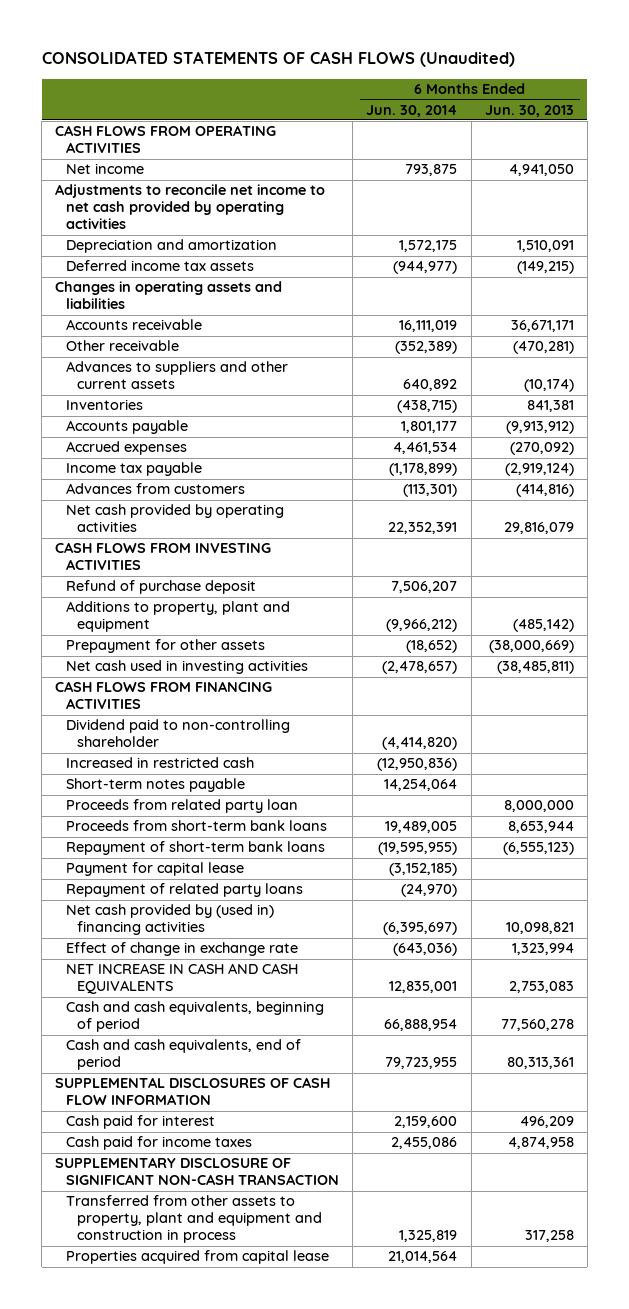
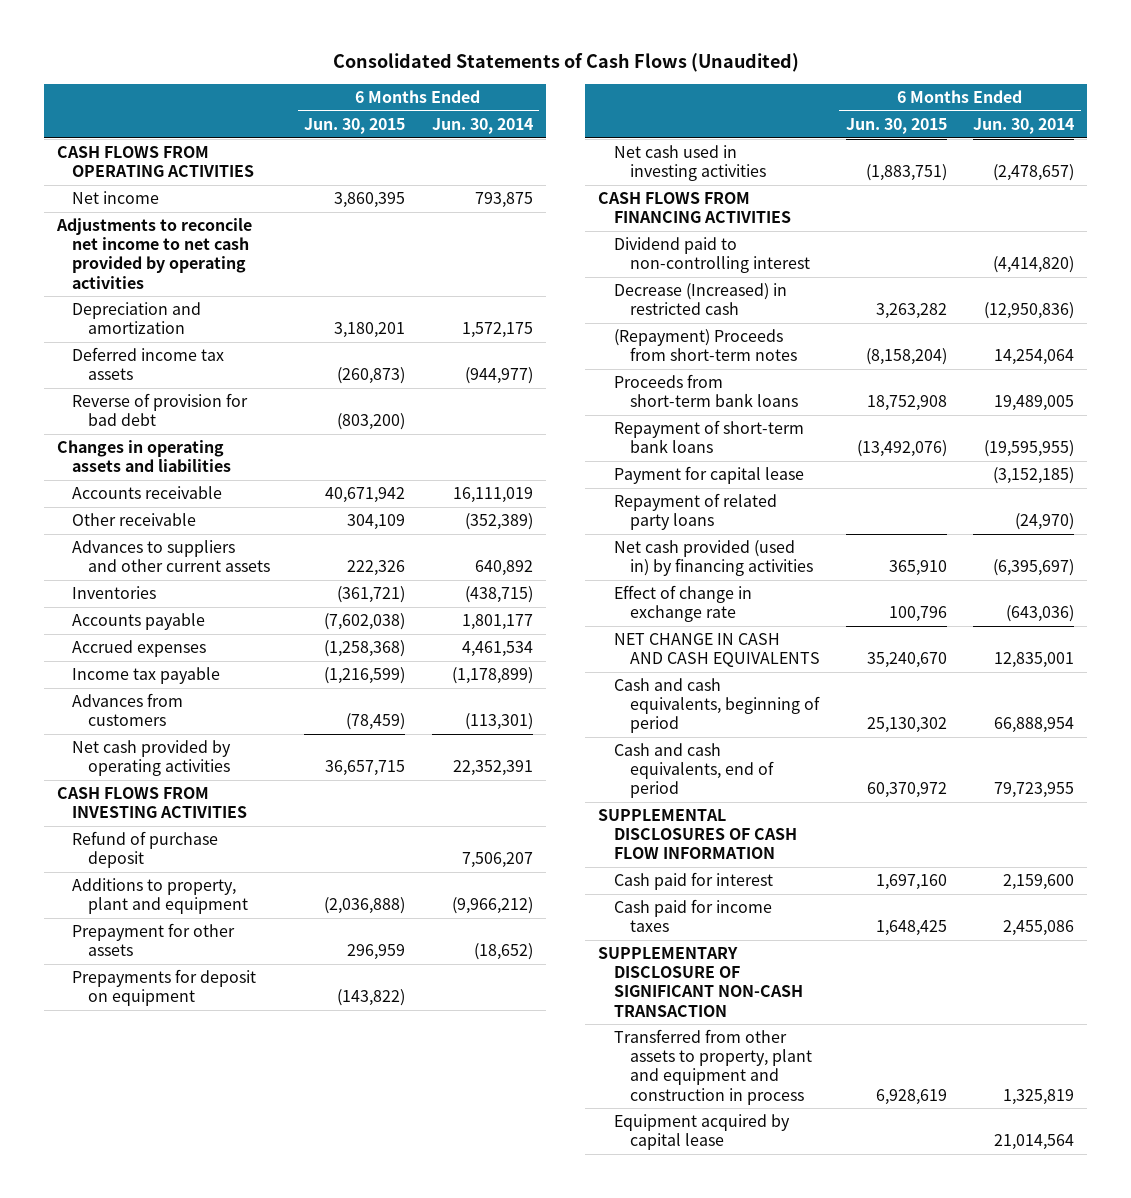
- CONSOLIDATED STATEMENTS OF CASH FLOWS (Unaudited)
+ Consolidated Statements of Cash Flows (Unaudited)
- | 6 Months Ended Jun. 30, 2014 | 6 Months Ended Jun. 30, 2013
+ | 6 Months Ended Jun. 30, 2015 | 6 Months Ended Jun. 30, 2014
+ Reverse of provision for bad debt | (803,200) |
+ Prepayments for deposit on equipment | (143,822) |
- Dividend paid to non-controlling shareholder | (4,414,820) |
- Increased in restricted cash | (12,950,836) |
- Short-term notes payable | 14,254,064 |
- Proceeds from related party loan | | 8,000,000
+ Dividend paid to non-controlling interest | | (4,414,820)
+ Decrease (Increased) in restricted cash | 3,263,282 | (12,950,836)
+ (Repayment) Proceeds from short-term notes | (8,158,204) | 14,254,064
- Net cash provided by (used in) financing activities | (6,395,697) | 10,098,821
+ Net cash provided (used in) by financing activities | 365,910 | (6,395,697)
- NET INCREASE IN CASH AND CASH EQUIVALENTS | 12,835,001 | 2,753,083
+ NET CHANGE IN CASH AND CASH EQUIVALENTS | 35,240,670 | 12,835,001
- Properties acquired from capital lease | 21,014,564 |
+ Equipment acquired by capital lease | | 21,014,564

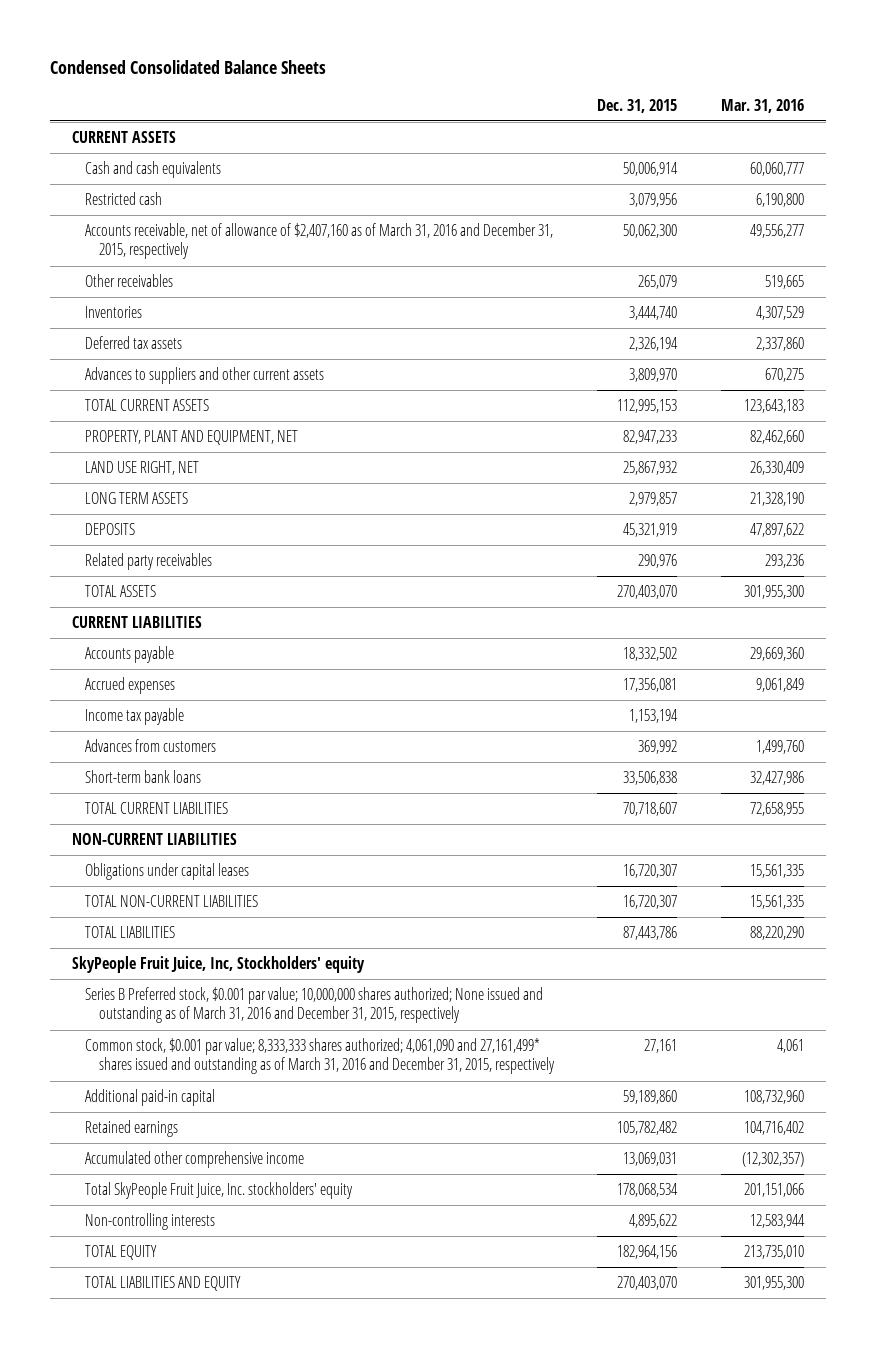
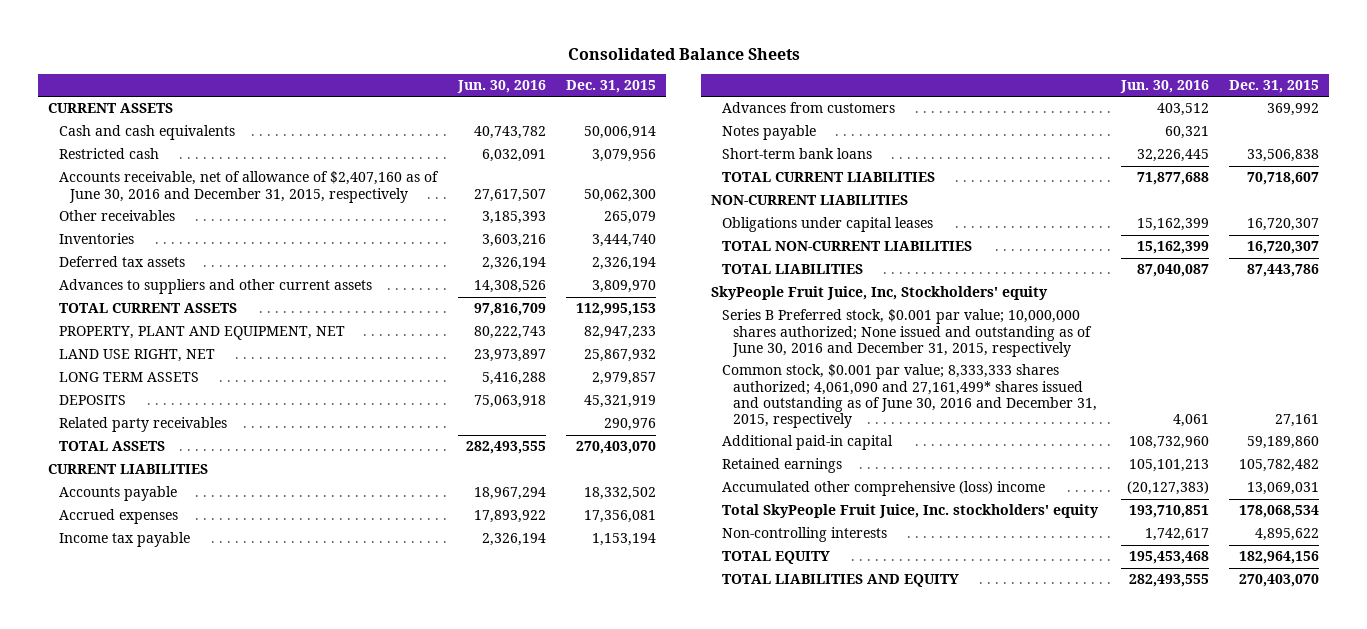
- Condensed Consolidated Balance Sheets
+ Consolidated Balance Sheets
- | Dec. 31, 2015 | Mar. 31, 2016
+ | Jun. 30, 2016 | Dec. 31, 2015
- Accounts receivable, net of allowance of $2,407,160 as of March 31, 2016 and December 31, 2015, respectively | 50,062,300 | 49,556,277
+ Accounts receivable, net of allowance of $2,407,160 as of June 30, 2016 and December 31, 2015, respectively | 27,617,507 | 50,062,300
+ Notes payable | 60,321 |
- Series B Preferred stock, $0.001 par value; 10,000,000 shares authorized; None issued and outstanding as of March 31, 2016 and December 31, 2015, respectively
- Common stock, $0.001 par value; 8,333,333 shares authorized; 4,061,090 and 27,161,499* shares issued and outstanding as of March 31, 2016 and December 31, 2015, respectively | 27,161 | 4,061
+ Series B Preferred stock, $0.001 par value; 10,000,000 shares authorized; None issued and outstanding as of June 30, 2016 and December 31, 2015, respectively
+ Common stock, $0.001 par value; 8,333,333 shares authorized; 4,061,090 and 27,161,499* shares issued and outstanding as of June 30, 2016 and December 31, 2015, respectively | 4,061 | 27,161
- Accumulated other comprehensive income | 13,069,031 | (12,302,357)
+ Accumulated other comprehensive (loss) income | (20,127,383) | 13,069,031

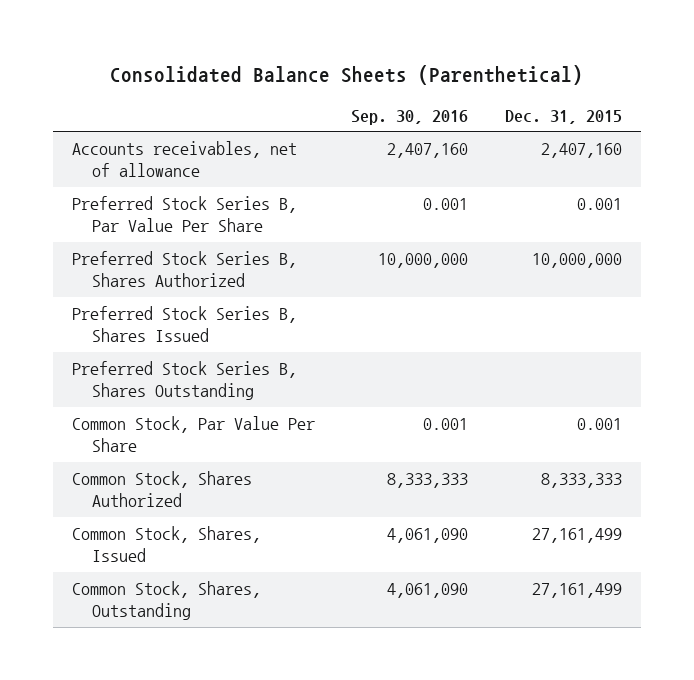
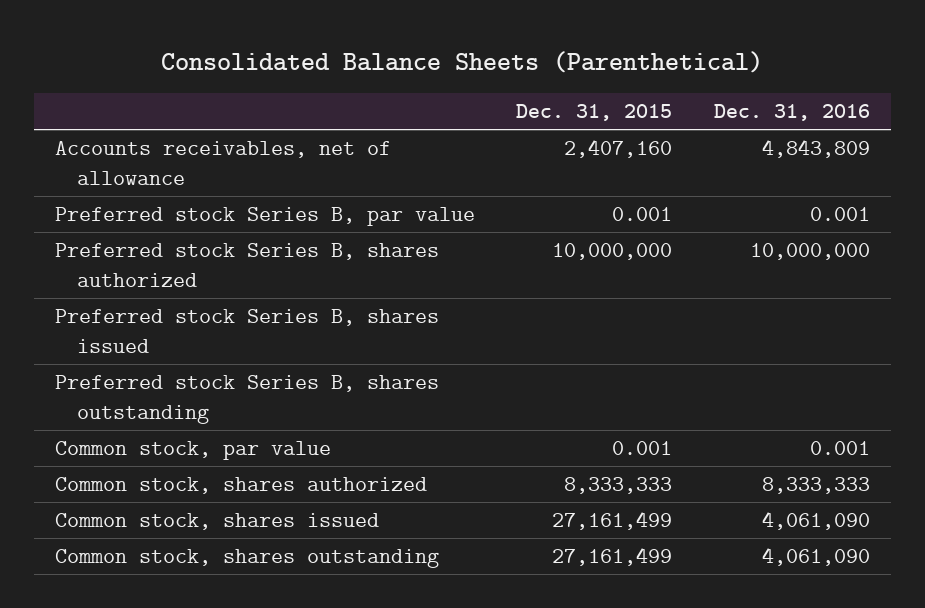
- | Sep. 30, 2016 | Dec. 31, 2015
+ | Dec. 31, 2015 | Dec. 31, 2016
- Preferred Stock Series B, Par Value Per Share | 0.001 | 0.001
- Preferred Stock Series B, Shares Authorized | 10,000,000 | 10,000,000
- Preferred Stock Series B, Shares Issued
- Preferred Stock Series B, Shares Outstanding
- Common Stock, Par Value Per Share | 0.001 | 0.001
- Common Stock, Shares Authorized | 8,333,333 | 8,333,333
- Common Stock, Shares, Issued | 4,061,090 | 27,161,499
- Common Stock, Shares, Outstanding | 4,061,090 | 27,161,499
+ Preferred stock Series B, par value | 0.001 | 0.001
+ Preferred stock Series B, shares authorized | 10,000,000 | 10,000,000
+ Preferred stock Series B, shares issued
+ Preferred stock Series B, shares outstanding
+ Common stock, par value | 0.001 | 0.001
+ Common stock, shares authorized | 8,333,333 | 8,333,333
+ Common stock, shares issued | 27,161,499 | 4,061,090
+ Common stock, shares outstanding | 27,161,499 | 4,061,090

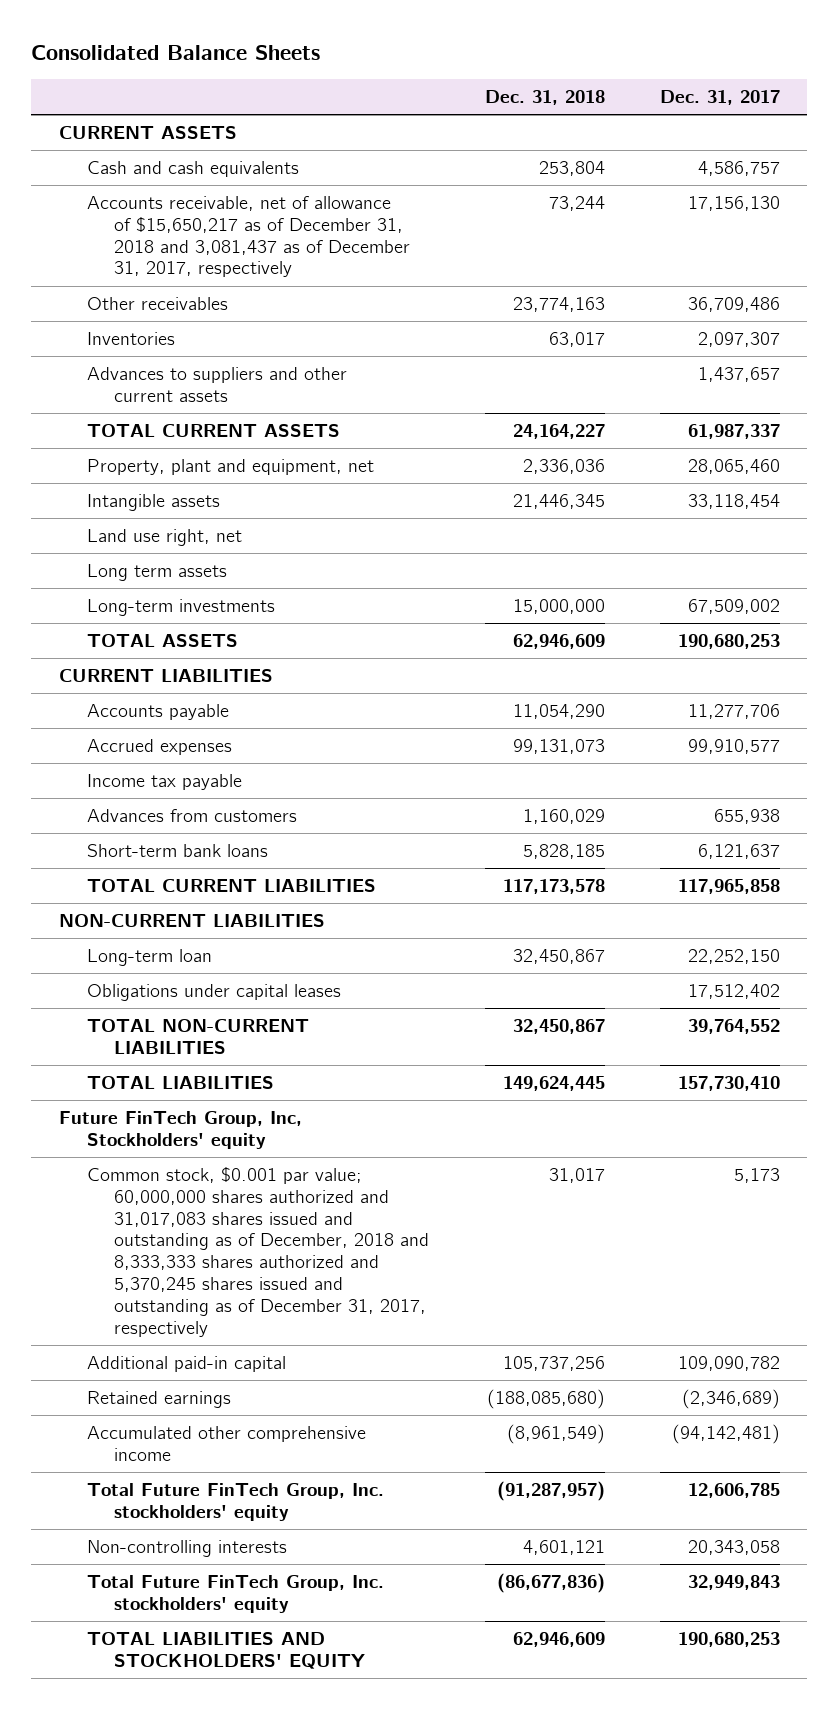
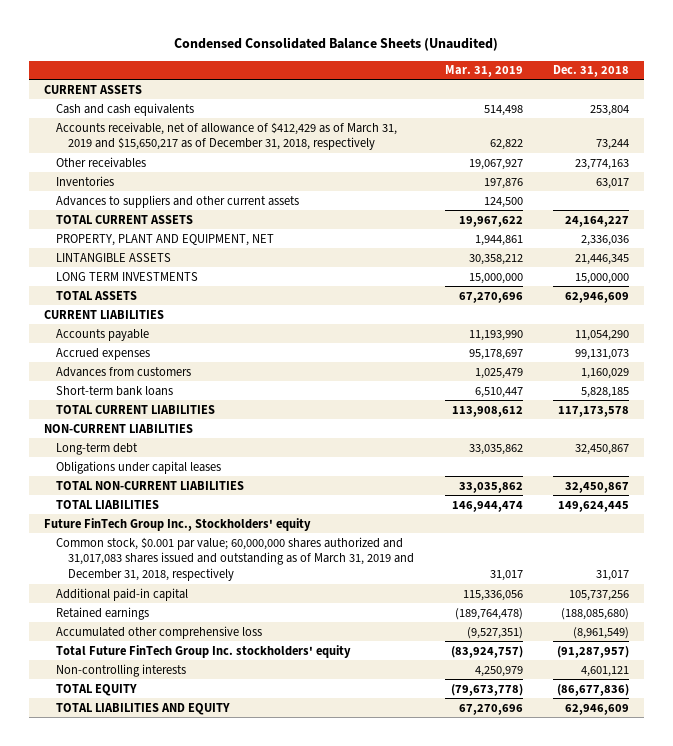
- Consolidated Balance Sheets
+ Condensed Consolidated Balance Sheets (Unaudited)
- | Dec. 31, 2018 | Dec. 31, 2017
+ | Mar. 31, 2019 | Dec. 31, 2018
- Accounts receivable, net of allowance of $15,650,217 as of December 31, 2018 and 3,081,437 as of December 31, 2017, respectively | 73,244 | 17,156,130
+ Accounts receivable, net of allowance of $412,429 as of March 31, 2019 and $15,650,217 as of December 31, 2018, respectively | 62,822 | 73,244
- Property, plant and equipment, net | 2,336,036 | 28,065,460
- Intangible assets | 21,446,345 | 33,118,454
- Land use right, net
- Long term assets
- Long-term investments | 15,000,000 | 67,509,002
+ PROPERTY, PLANT AND EQUIPMENT, NET | 1,944,861 | 2,336,036
+ LINTANGIBLE ASSETS | 30,358,212 | 21,446,345
+ LONG TERM INVESTMENTS | 15,000,000 | 15,000,000
- Income tax payable
- Long-term loan | 32,450,867 | 22,252,150
+ Long-term debt | 33,035,862 | 32,450,867
- Future FinTech Group, Inc, Stockholders' equity
- Common stock, $0.001 par value; 60,000,000 shares authorized and 31,017,083 shares issued and outstanding as of December, 2018 and 8,333,333 shares authorized and 5,370,245 shares issued and outstanding as of December 31, 2017, respectively | 31,017 | 5,173
+ Future FinTech Group Inc., Stockholders' equity
+ Common stock, $0.001 par value; 60,000,000 shares authorized and 31,017,083 shares issued and outstanding as of March 31, 2019 and December 31, 2018, respectively | 31,017 | 31,017
- Accumulated other comprehensive income | (8,961,549) | (94,142,481)
- Total Future FinTech Group, Inc. stockholders' equity | (91,287,957) | 12,606,785
+ Accumulated other comprehensive loss | (9,527,351) | (8,961,549)
+ Total Future FinTech Group Inc. stockholders' equity | (83,924,757) | (91,287,957)
- Total Future FinTech Group, Inc. stockholders' equity | (86,677,836) | 32,949,843
- TOTAL LIABILITIES AND STOCKHOLDERS' EQUITY | 62,946,609 | 190,680,253
+ TOTAL EQUITY | (79,673,778) | (86,677,836)
+ TOTAL LIABILITIES AND EQUITY | 67,270,696 | 62,946,609

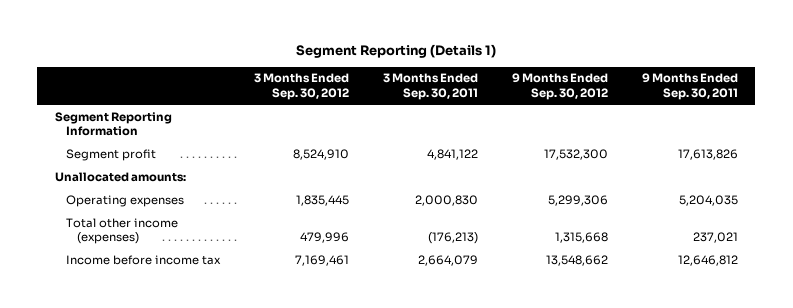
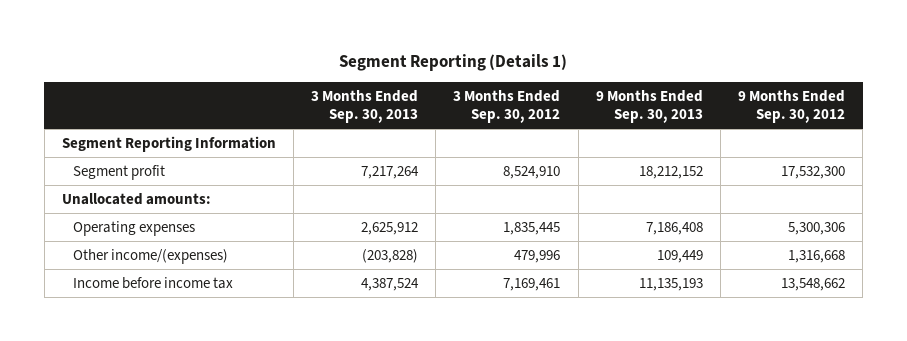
- | 3 Months Ended Sep. 30, 2012 | 3 Months Ended Sep. 30, 2011 | 9 Months Ended Sep. 30, 2012 | 9 Months Ended Sep. 30, 2011
+ | 3 Months Ended Sep. 30, 2013 | 3 Months Ended Sep. 30, 2012 | 9 Months Ended Sep. 30, 2013 | 9 Months Ended Sep. 30, 2012
- Operating expenses | 1,835,445 | 2,000,830 | 5,299,306 | 5,204,035
- Total other income (expenses) | 479,996 | (176,213) | 1,315,668 | 237,021
+ Operating expenses | 2,625,912 | 1,835,445 | 7,186,408 | 5,300,306
+ Other income/(expenses) | (203,828) | 479,996 | 109,449 | 1,316,668

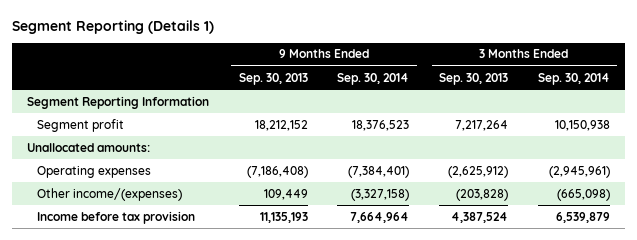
- | 3 Months Ended Sep. 30, 2013 | 3 Months Ended Sep. 30, 2012 | 9 Months Ended Sep. 30, 2013 | 9 Months Ended Sep. 30, 2012
+ | 9 Months Ended Sep. 30, 2013 | 9 Months Ended Sep. 30, 2014 | 3 Months Ended Sep. 30, 2013 | 3 Months Ended Sep. 30, 2014
- Operating expenses | 2,625,912 | 1,835,445 | 7,186,408 | 5,300,306
+ Operating expenses | (7,186,408) | (7,384,401) | (2,625,912) | (2,945,961)
- Income before income tax | 4,387,524 | 7,169,461 | 11,135,193 | 13,548,662
+ Income before tax provision | 11,135,193 | 7,664,964 | 4,387,524 | 6,539,879

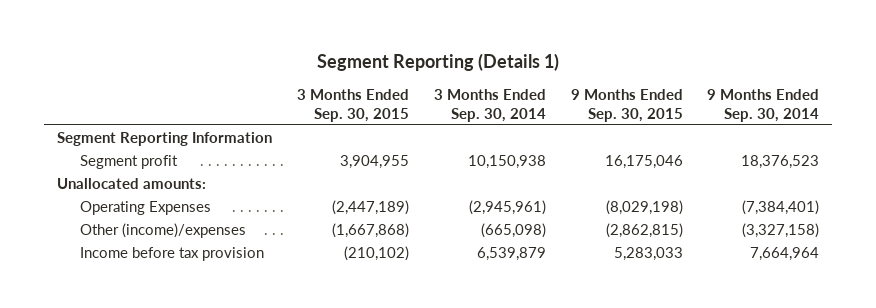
- | 9 Months Ended Sep. 30, 2013 | 9 Months Ended Sep. 30, 2014 | 3 Months Ended Sep. 30, 2013 | 3 Months Ended Sep. 30, 2014
+ | 3 Months Ended Sep. 30, 2015 | 3 Months Ended Sep. 30, 2014 | 9 Months Ended Sep. 30, 2015 | 9 Months Ended Sep. 30, 2014
- Operating expenses | (7,186,408) | (7,384,401) | (2,625,912) | (2,945,961)
- Other income/(expenses) | 109,449 | (3,327,158) | (203,828) | (665,098)
+ Operating Expenses | (2,447,189) | (2,945,961) | (8,029,198) | (7,384,401)
+ Other (income)/expenses | (1,667,868) | (665,098) | (2,862,815) | (3,327,158)

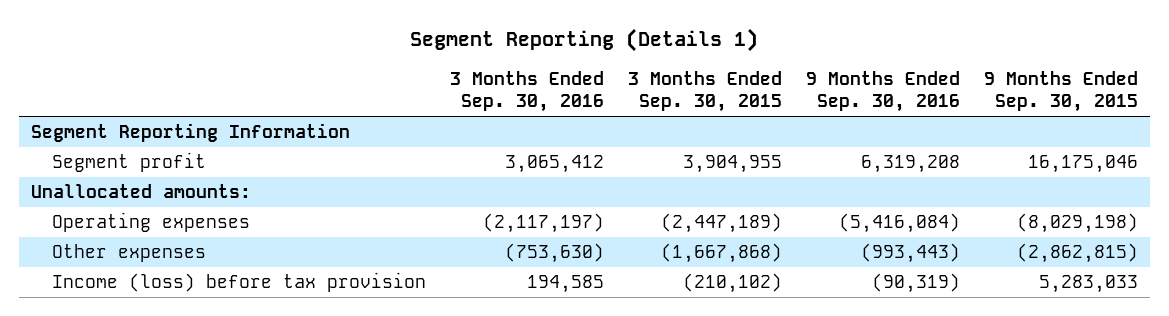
- | 3 Months Ended Sep. 30, 2015 | 3 Months Ended Sep. 30, 2014 | 9 Months Ended Sep. 30, 2015 | 9 Months Ended Sep. 30, 2014
+ | 3 Months Ended Sep. 30, 2016 | 3 Months Ended Sep. 30, 2015 | 9 Months Ended Sep. 30, 2016 | 9 Months Ended Sep. 30, 2015
- Operating Expenses | (2,447,189) | (2,945,961) | (8,029,198) | (7,384,401)
- Other (income)/expenses | (1,667,868) | (665,098) | (2,862,815) | (3,327,158)
- Income before tax provision | (210,102) | 6,539,879 | 5,283,033 | 7,664,964
+ Operating expenses | (2,117,197) | (2,447,189) | (5,416,084) | (8,029,198)
+ Other expenses | (753,630) | (1,667,868) | (993,443) | (2,862,815)
+ Income (loss) before tax provision | 194,585 | (210,102) | (90,319) | 5,283,033

